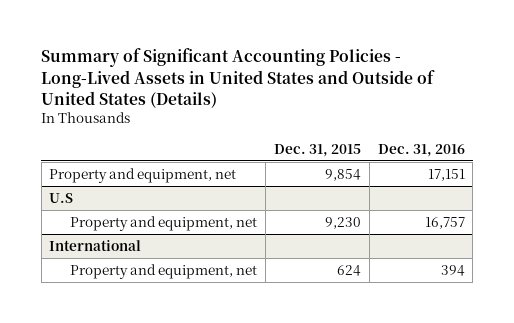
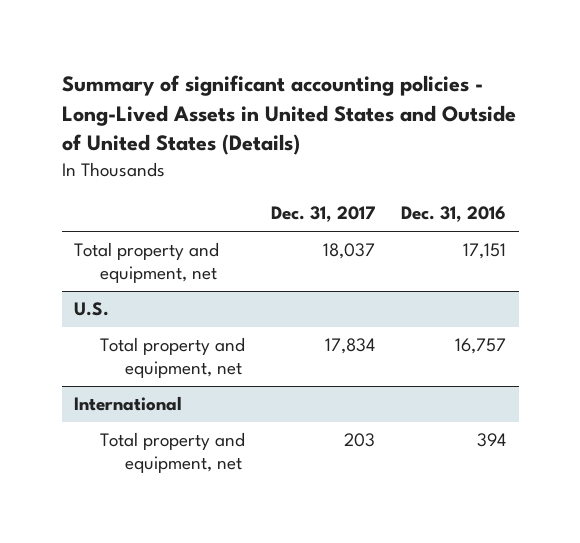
- Summary of Significant Accounting Policies - Long-Lived Assets in United States and Outside of United States (Details)
+ Summary of significant accounting policies - Long-Lived Assets in United States and Outside of United States (Details)
- | Dec. 31, 2015 | Dec. 31, 2016
+ | Dec. 31, 2017 | Dec. 31, 2016
- Property and equipment, net | 9,854 | 17,151
- U.S
- Property and equipment, net | 9,230 | 16,757
+ Total property and equipment, net | 18,037 | 17,151
+ U.S.
+ Total property and equipment, net | 17,834 | 16,757
@ International
- Property and equipment, net | 624 | 394
+ Total property and equipment, net | 203 | 394

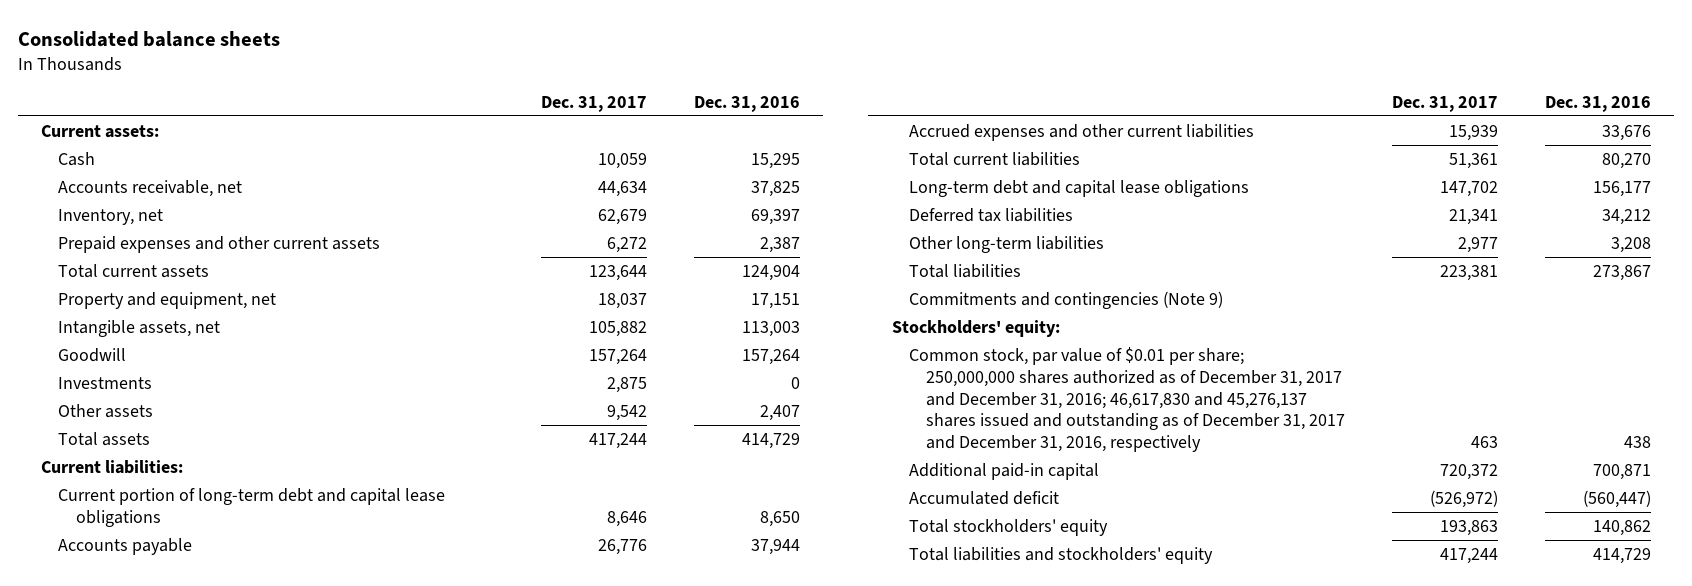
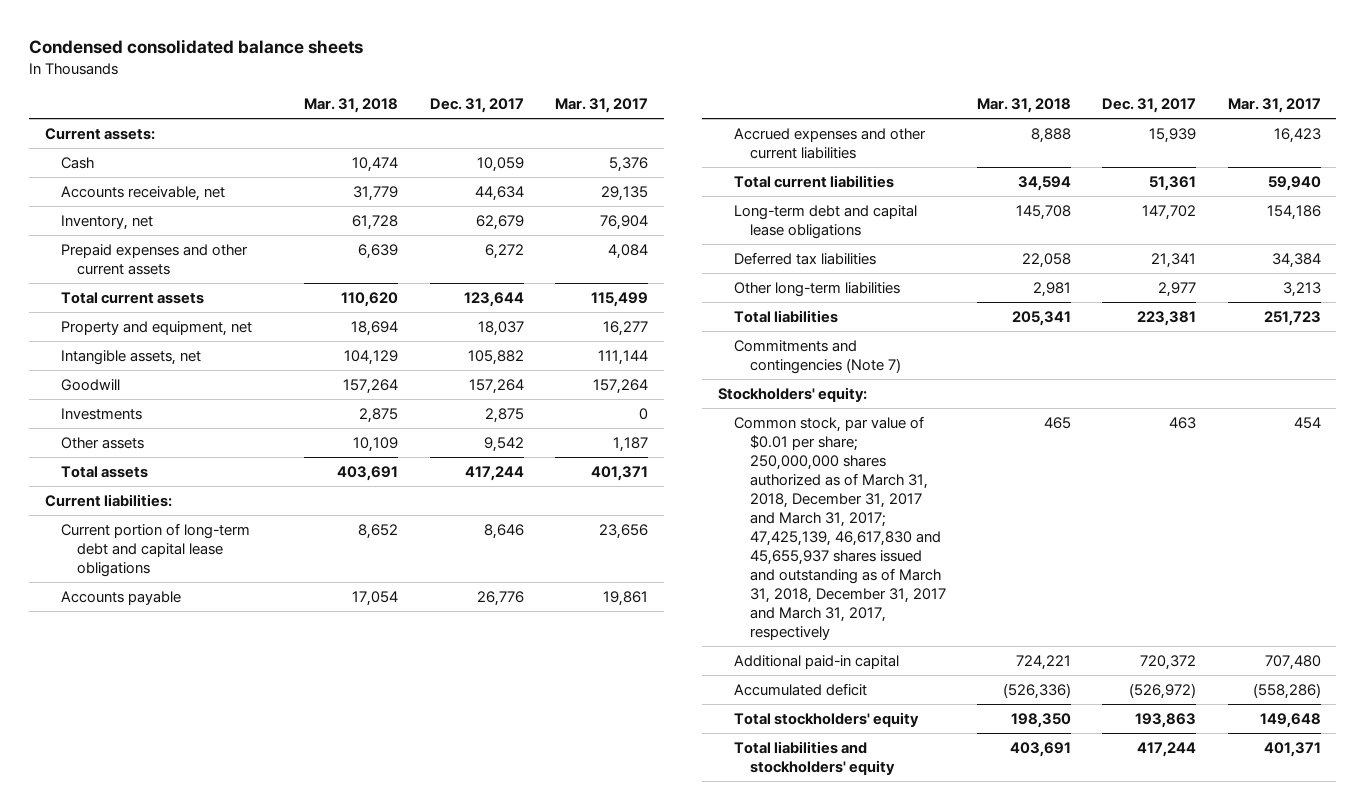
- Consolidated balance sheets
+ Condensed consolidated balance sheets
- | Dec. 31, 2017 | Dec. 31, 2016
+ | Mar. 31, 2018 | Dec. 31, 2017 | Mar. 31, 2017
- Commitments and contingencies (Note 9)
+ Commitments and contingencies (Note 7)
- Common stock, par value of $0.01 per share; 250,000,000 shares authorized as of December 31, 2017 and December 31, 2016; 46,617,830 and 45,276,137 shares issued and outstanding as of December 31, 2017 and December 31, 2016, respectively | 463 | 438
+ Common stock, par value of $0.01 per share; 250,000,000 shares authorized as of March 31, 2018, December 31, 2017 and March 31, 2017; 47,425,139, 46,617,830 and 45,655,937 shares issued and outstanding as of March 31, 2018, December 31, 2017 and March 31, 2017, respectively | 465 | 463 | 454

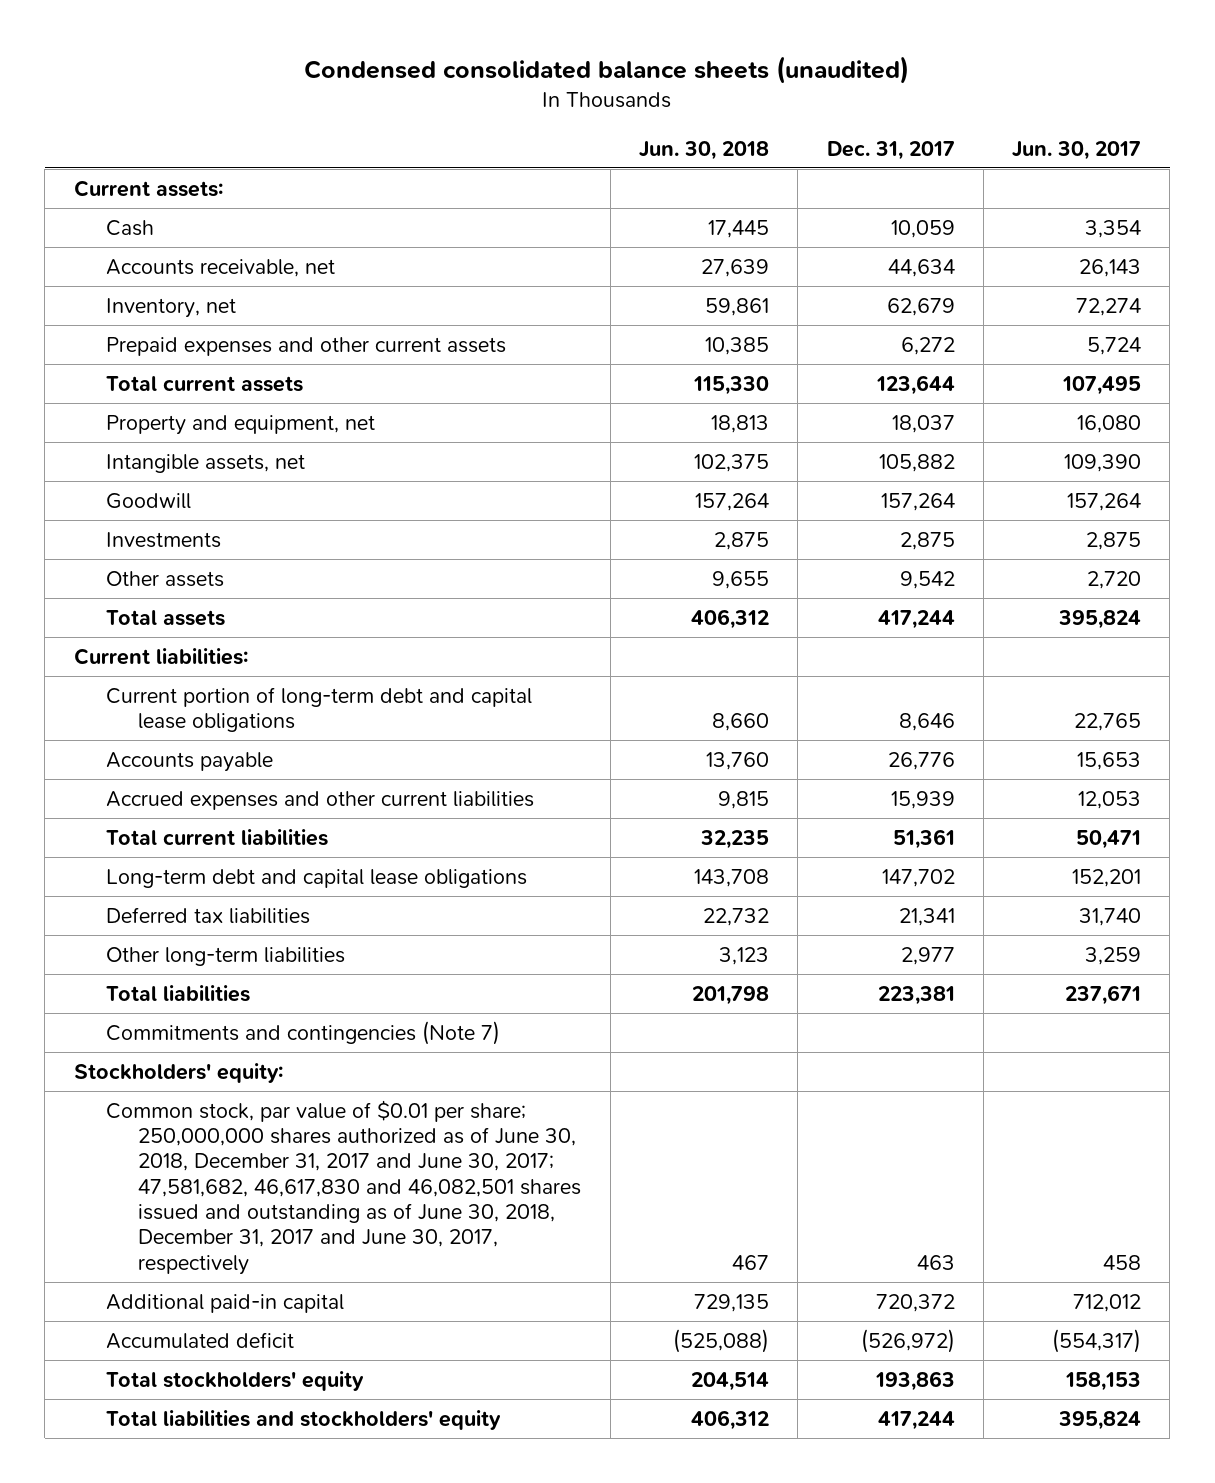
- Condensed consolidated balance sheets
+ Condensed consolidated balance sheets (unaudited)
- | Mar. 31, 2018 | Dec. 31, 2017 | Mar. 31, 2017
+ | Jun. 30, 2018 | Dec. 31, 2017 | Jun. 30, 2017
- Common stock, par value of $0.01 per share; 250,000,000 shares authorized as of March 31, 2018, December 31, 2017 and March 31, 2017; 47,425,139, 46,617,830 and 45,655,937 shares issued and outstanding as of March 31, 2018, December 31, 2017 and March 31, 2017, respectively | 465 | 463 | 454
+ Common stock, par value of $0.01 per share; 250,000,000 shares authorized as of June 30, 2018, December 31, 2017 and June 30, 2017; 47,581,682, 46,617,830 and 46,082,501 shares issued and outstanding as of June 30, 2018, December 31, 2017 and June 30, 2017, respectively | 467 | 463 | 458

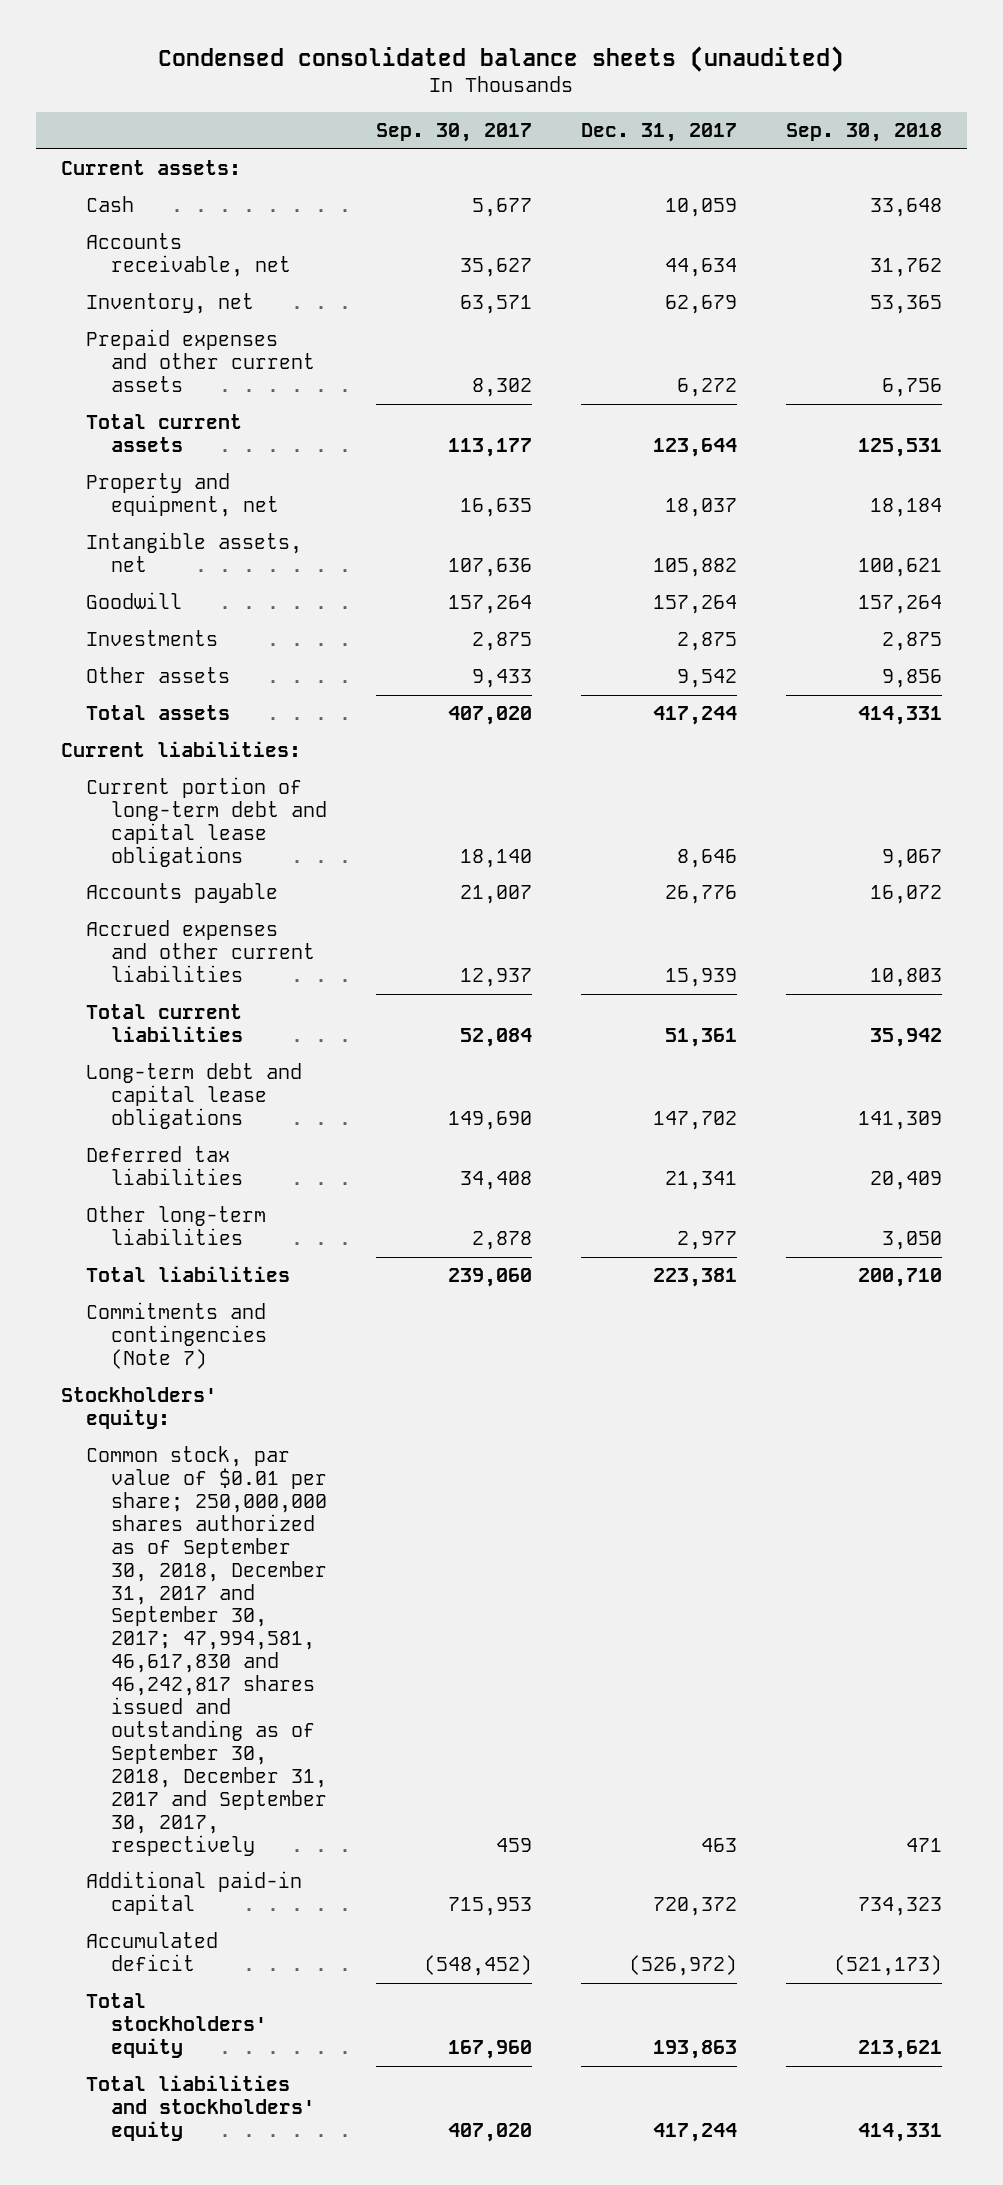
- | Jun. 30, 2018 | Dec. 31, 2017 | Jun. 30, 2017
+ | Sep. 30, 2017 | Dec. 31, 2017 | Sep. 30, 2018
- Common stock, par value of $0.01 per share; 250,000,000 shares authorized as of June 30, 2018, December 31, 2017 and June 30, 2017; 47,581,682, 46,617,830 and 46,082,501 shares issued and outstanding as of June 30, 2018, December 31, 2017 and June 30, 2017, respectively | 467 | 463 | 458
+ Common stock, par value of $0.01 per share; 250,000,000 shares authorized as of September 30, 2018, December 31, 2017 and September 30, 2017; 47,994,581, 46,617,830 and 46,242,817 shares issued and outstanding as of September 30, 2018, December 31, 2017 and September 30, 2017, respectively | 459 | 463 | 471

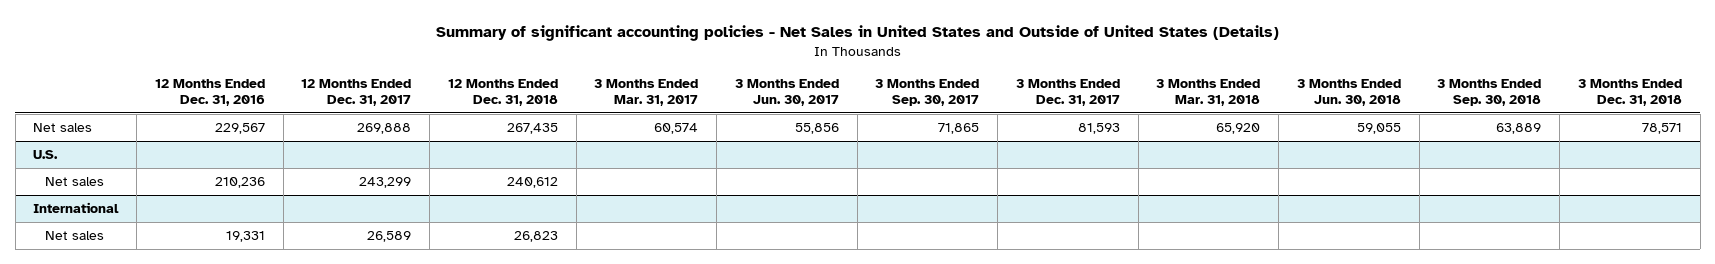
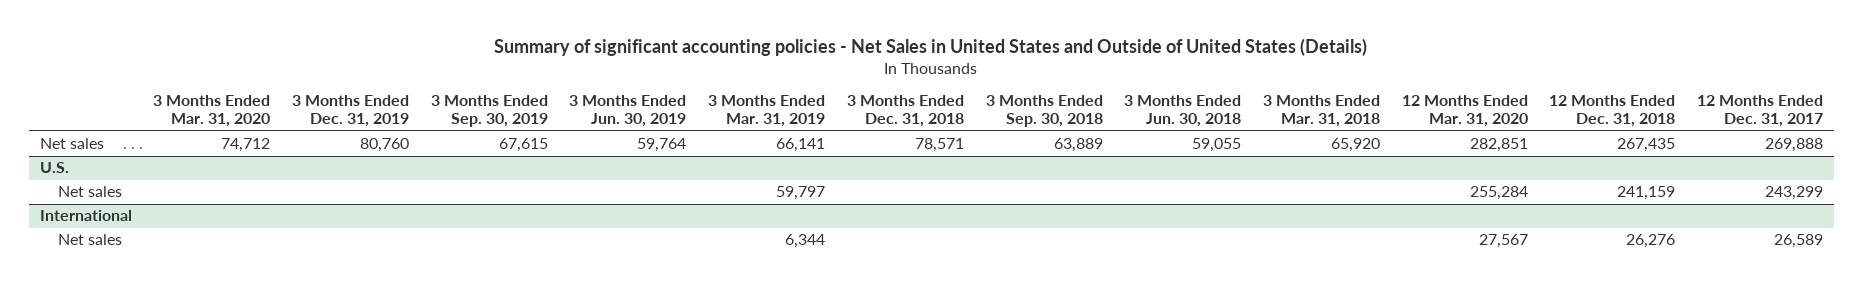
- | 12 Months Ended Dec. 31, 2016 | 12 Months Ended Dec. 31, 2017 | 12 Months Ended Dec. 31, 2018 | 3 Months Ended Mar. 31, 2017 | 3 Months Ended Jun. 30, 2017 | 3 Months Ended Sep. 30, 2017 | 3 Months Ended Dec. 31, 2017 | 3 Months Ended Mar. 31, 2018 | 3 Months Ended Jun. 30, 2018 | 3 Months Ended Sep. 30, 2018 | 3 Months Ended Dec. 31, 2018
+ | 3 Months Ended Mar. 31, 2020 | 3 Months Ended Dec. 31, 2019 | 3 Months Ended Sep. 30, 2019 | 3 Months Ended Jun. 30, 2019 | 3 Months Ended Mar. 31, 2019 | 3 Months Ended Dec. 31, 2018 | 3 Months Ended Sep. 30, 2018 | 3 Months Ended Jun. 30, 2018 | 3 Months Ended Mar. 31, 2018 | 12 Months Ended Mar. 31, 2020 | 12 Months Ended Dec. 31, 2018 | 12 Months Ended Dec. 31, 2017
@ U.S.
- Net sales | 210,236 | 243,299 | 240,612 | | | | | | | |
+ Net sales | | | | | 59,797 | | | | | 255,284 | 241,159 | 243,299
@ International
- Net sales | 19,331 | 26,589 | 26,823 | | | | | | | |
+ Net sales | | | | | 6,344 | | | | | 27,567 | 26,276 | 26,589

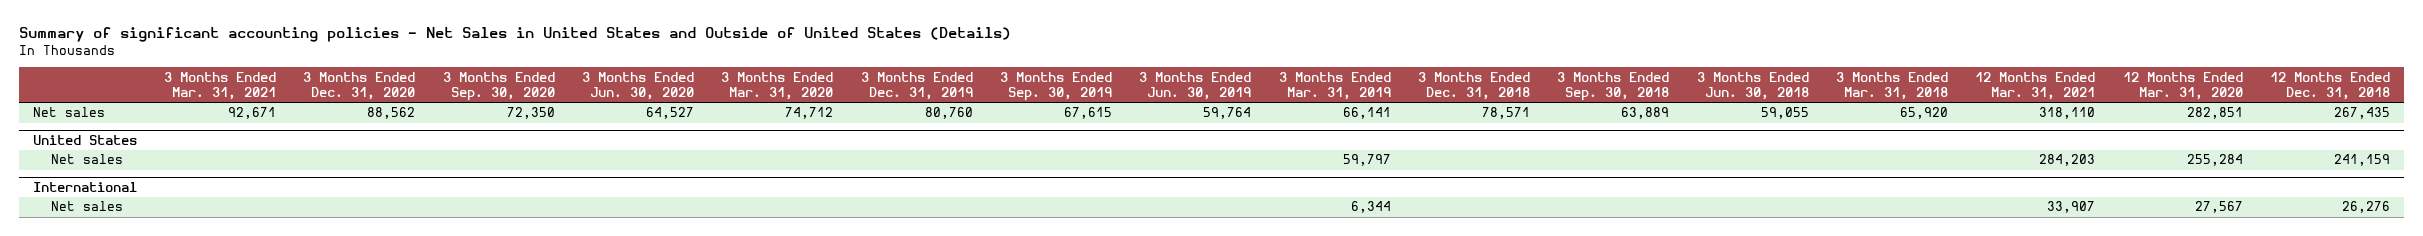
- | 3 Months Ended Mar. 31, 2020 | 3 Months Ended Dec. 31, 2019 | 3 Months Ended Sep. 30, 2019 | 3 Months Ended Jun. 30, 2019 | 3 Months Ended Mar. 31, 2019 | 3 Months Ended Dec. 31, 2018 | 3 Months Ended Sep. 30, 2018 | 3 Months Ended Jun. 30, 2018 | 3 Months Ended Mar. 31, 2018 | 12 Months Ended Mar. 31, 2020 | 12 Months Ended Dec. 31, 2018 | 12 Months Ended Dec. 31, 2017
+ | 3 Months Ended Mar. 31, 2021 | 3 Months Ended Dec. 31, 2020 | 3 Months Ended Sep. 30, 2020 | 3 Months Ended Jun. 30, 2020 | 3 Months Ended Mar. 31, 2020 | 3 Months Ended Dec. 31, 2019 | 3 Months Ended Sep. 30, 2019 | 3 Months Ended Jun. 30, 2019 | 3 Months Ended Mar. 31, 2019 | 3 Months Ended Dec. 31, 2018 | 3 Months Ended Sep. 30, 2018 | 3 Months Ended Jun. 30, 2018 | 3 Months Ended Mar. 31, 2018 | 12 Months Ended Mar. 31, 2021 | 12 Months Ended Mar. 31, 2020 | 12 Months Ended Dec. 31, 2018
- U.S.
+ United States

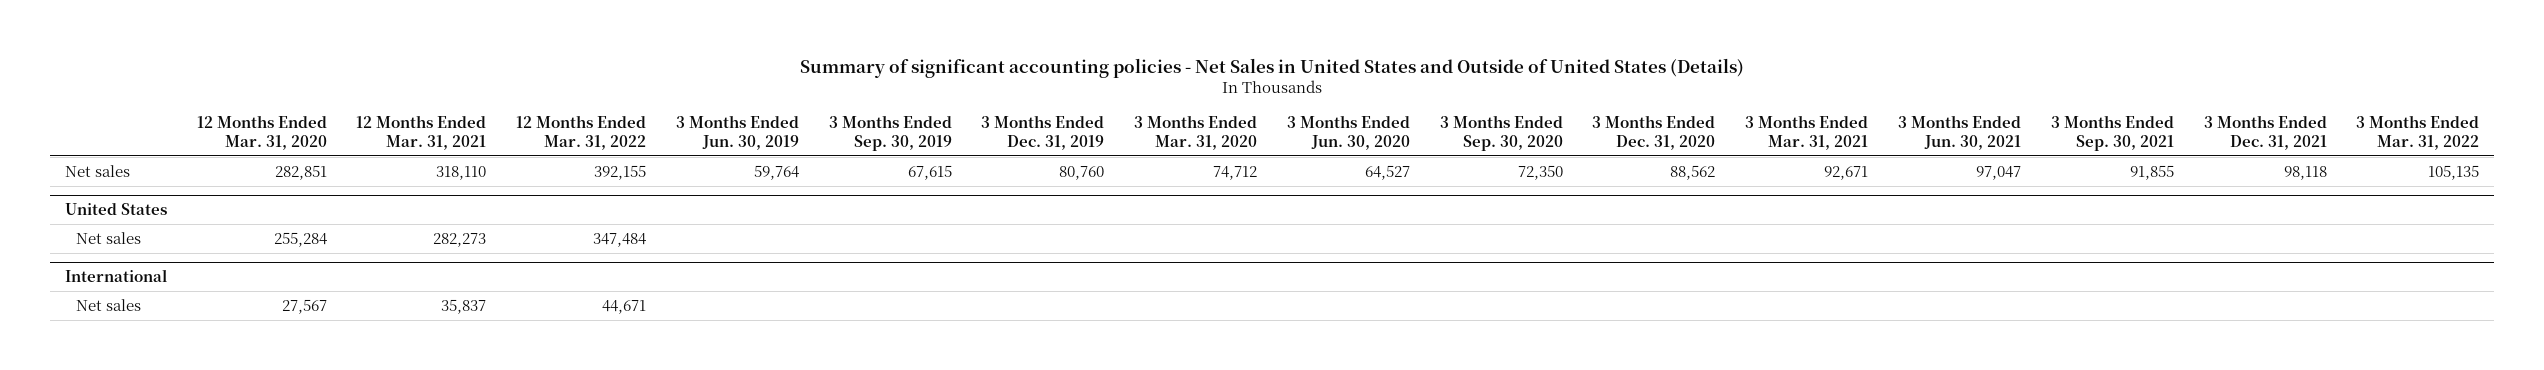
- | 3 Months Ended Mar. 31, 2021 | 3 Months Ended Dec. 31, 2020 | 3 Months Ended Sep. 30, 2020 | 3 Months Ended Jun. 30, 2020 | 3 Months Ended Mar. 31, 2020 | 3 Months Ended Dec. 31, 2019 | 3 Months Ended Sep. 30, 2019 | 3 Months Ended Jun. 30, 2019 | 3 Months Ended Mar. 31, 2019 | 3 Months Ended Dec. 31, 2018 | 3 Months Ended Sep. 30, 2018 | 3 Months Ended Jun. 30, 2018 | 3 Months Ended Mar. 31, 2018 | 12 Months Ended Mar. 31, 2021 | 12 Months Ended Mar. 31, 2020 | 12 Months Ended Dec. 31, 2018
+ | 12 Months Ended Mar. 31, 2020 | 12 Months Ended Mar. 31, 2021 | 12 Months Ended Mar. 31, 2022 | 3 Months Ended Jun. 30, 2019 | 3 Months Ended Sep. 30, 2019 | 3 Months Ended Dec. 31, 2019 | 3 Months Ended Mar. 31, 2020 | 3 Months Ended Jun. 30, 2020 | 3 Months Ended Sep. 30, 2020 | 3 Months Ended Dec. 31, 2020 | 3 Months Ended Mar. 31, 2021 | 3 Months Ended Jun. 30, 2021 | 3 Months Ended Sep. 30, 2021 | 3 Months Ended Dec. 31, 2021 | 3 Months Ended Mar. 31, 2022
@ United States
- Net sales | | | | | | | | | 59,797 | | | | | 284,203 | 255,284 | 241,159
+ Net sales | 255,284 | 282,273 | 347,484 | | | | | | | | | | | |
@ International
- Net sales | | | | | | | | | 6,344 | | | | | 33,907 | 27,567 | 26,276
+ Net sales | 27,567 | 35,837 | 44,671 | | | | | | | | | | | |

